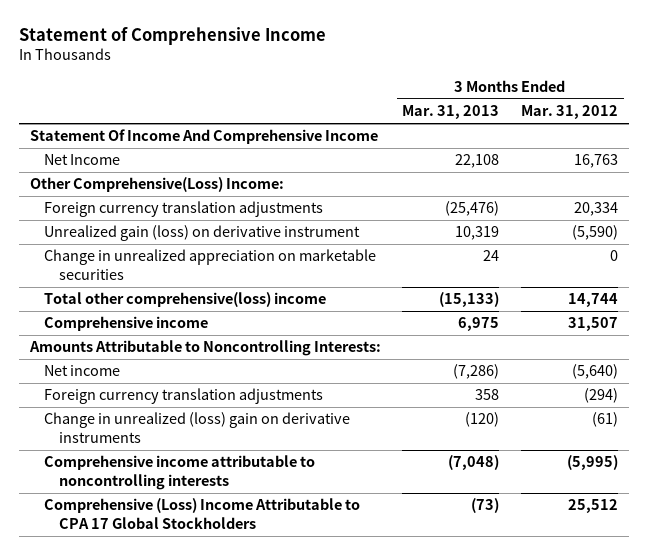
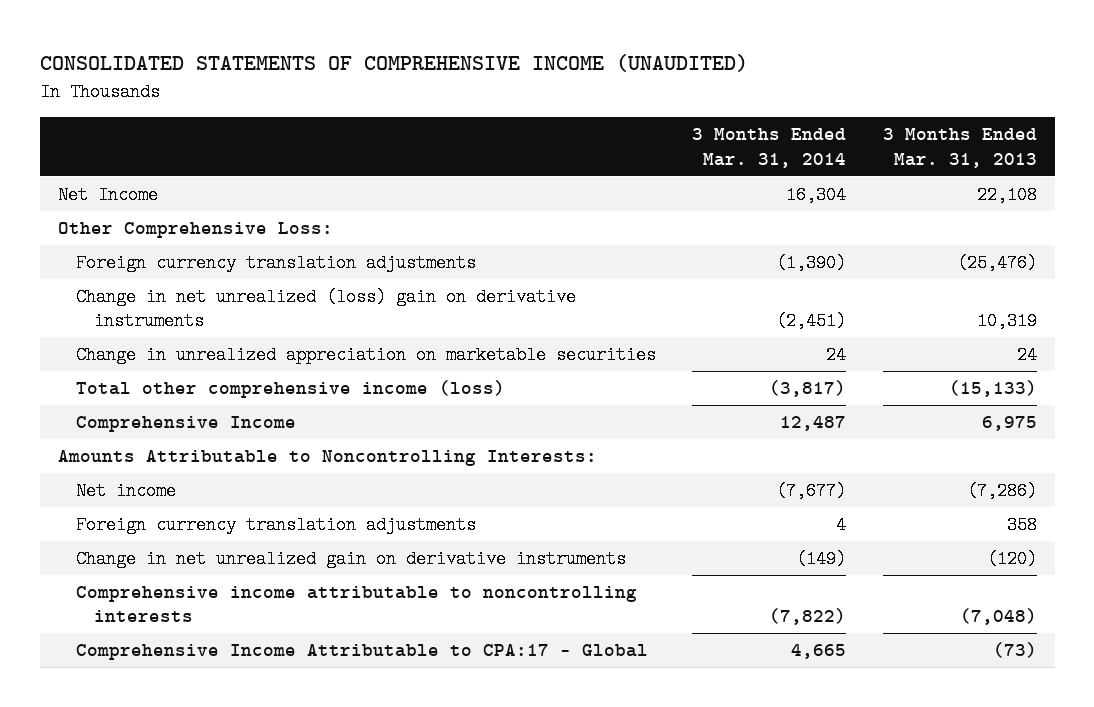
- Statement of Comprehensive Income
+ CONSOLIDATED STATEMENTS OF COMPREHENSIVE INCOME (UNAUDITED)
- | 3 Months Ended Mar. 31, 2013 | 3 Months Ended Mar. 31, 2012
+ | 3 Months Ended Mar. 31, 2014 | 3 Months Ended Mar. 31, 2013
- Statement Of Income And Comprehensive Income
- Other Comprehensive(Loss) Income:
+ Other Comprehensive Loss:
- Unrealized gain (loss) on derivative instrument | 10,319 | (5,590)
+ Change in net unrealized (loss) gain on derivative instruments | (2,451) | 10,319
- Total other comprehensive(loss) income | (15,133) | 14,744
- Comprehensive income | 6,975 | 31,507
+ Total other comprehensive income (loss) | (3,817) | (15,133)
+ Comprehensive Income | 12,487 | 6,975
- Change in unrealized (loss) gain on derivative instruments | (120) | (61)
+ Change in net unrealized gain on derivative instruments | (149) | (120)
- Comprehensive (Loss) Income Attributable to CPA 17 Global Stockholders | (73) | 25,512
+ Comprehensive Income Attributable to CPA:17 - Global | 4,665 | (73)

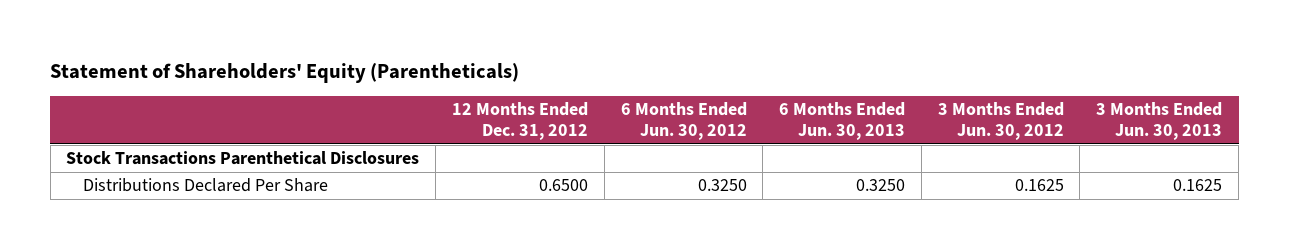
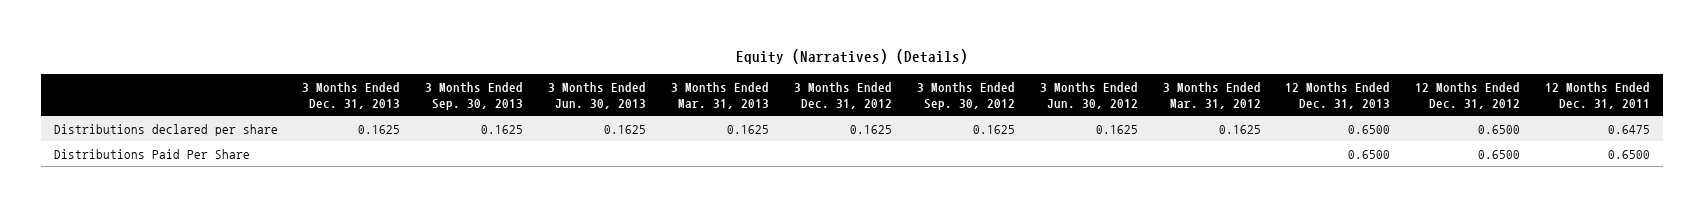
- Statement of Shareholders' Equity (Parentheticals)
+ Equity (Narratives) (Details)
- | 12 Months Ended Dec. 31, 2012 | 6 Months Ended Jun. 30, 2012 | 6 Months Ended Jun. 30, 2013 | 3 Months Ended Jun. 30, 2012 | 3 Months Ended Jun. 30, 2013
+ | 3 Months Ended Dec. 31, 2013 | 3 Months Ended Sep. 30, 2013 | 3 Months Ended Jun. 30, 2013 | 3 Months Ended Mar. 31, 2013 | 3 Months Ended Dec. 31, 2012 | 3 Months Ended Sep. 30, 2012 | 3 Months Ended Jun. 30, 2012 | 3 Months Ended Mar. 31, 2012 | 12 Months Ended Dec. 31, 2013 | 12 Months Ended Dec. 31, 2012 | 12 Months Ended Dec. 31, 2011
- Stock Transactions Parenthetical Disclosures
- Distributions Declared Per Share | 0.6500 | 0.3250 | 0.3250 | 0.1625 | 0.1625
+ Distributions declared per share | 0.1625 | 0.1625 | 0.1625 | 0.1625 | 0.1625 | 0.1625 | 0.1625 | 0.1625 | 0.6500 | 0.6500 | 0.6475
+ Distributions Paid Per Share | | | | | | | | | 0.6500 | 0.6500 | 0.6500

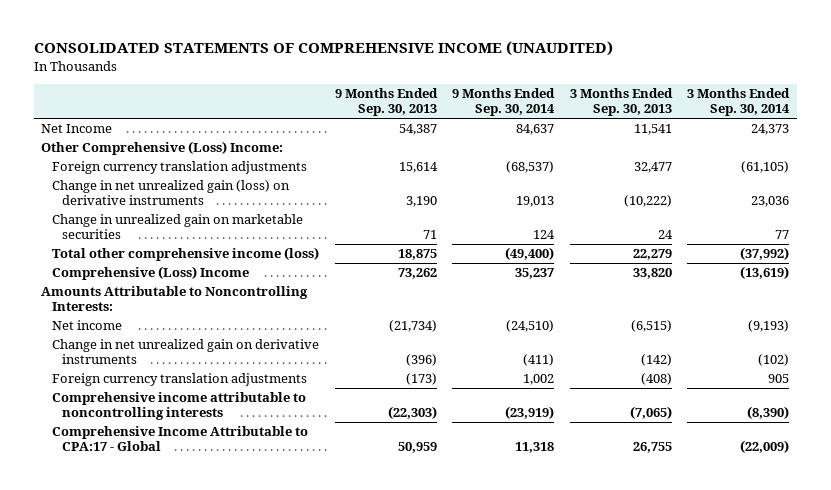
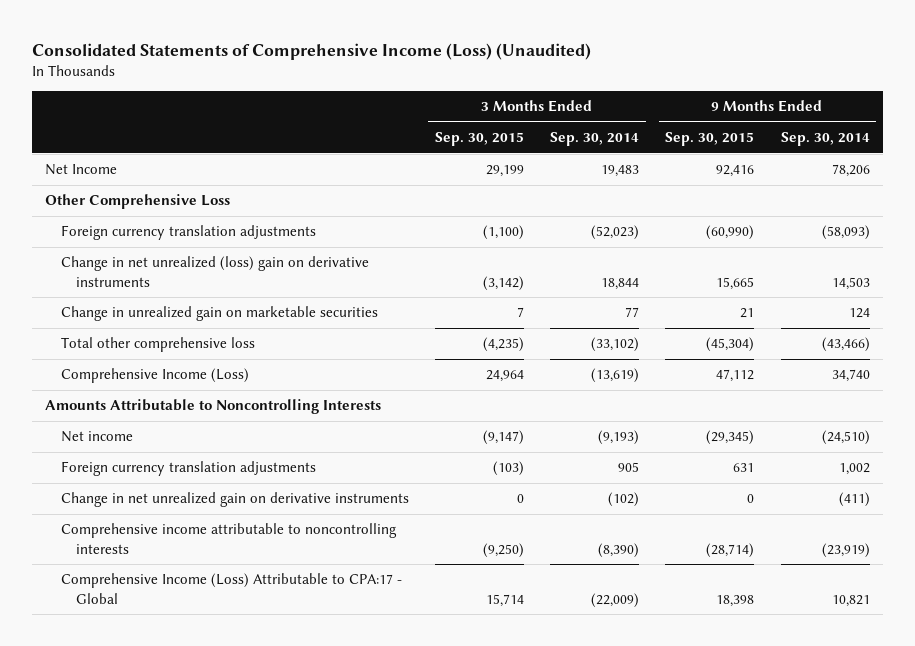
- CONSOLIDATED STATEMENTS OF COMPREHENSIVE INCOME (UNAUDITED)
+ Consolidated Statements of Comprehensive Income (Loss) (Unaudited)
- | 9 Months Ended Sep. 30, 2013 | 9 Months Ended Sep. 30, 2014 | 3 Months Ended Sep. 30, 2013 | 3 Months Ended Sep. 30, 2014
+ | 3 Months Ended Sep. 30, 2015 | 3 Months Ended Sep. 30, 2014 | 9 Months Ended Sep. 30, 2015 | 9 Months Ended Sep. 30, 2014
- Net Income | 54,387 | 84,637 | 11,541 | 24,373
- Other Comprehensive (Loss) Income:
- Foreign currency translation adjustments | 15,614 | (68,537) | 32,477 | (61,105)
- Change in net unrealized gain (loss) on derivative instruments | 3,190 | 19,013 | (10,222) | 23,036
+ Net Income | 29,199 | 19,483 | 92,416 | 78,206
+ Other Comprehensive Loss
+ Foreign currency translation adjustments | (1,100) | (52,023) | (60,990) | (58,093)
+ Change in net unrealized (loss) gain on derivative instruments | (3,142) | 18,844 | 15,665 | 14,503
- Total other comprehensive income (loss) | 18,875 | (49,400) | 22,279 | (37,992)
- Comprehensive (Loss) Income | 73,262 | 35,237 | 33,820 | (13,619)
- Amounts Attributable to Noncontrolling Interests:
+ Total other comprehensive loss | (4,235) | (33,102) | (45,304) | (43,466)
+ Comprehensive Income (Loss) | 24,964 | (13,619) | 47,112 | 34,740
+ Amounts Attributable to Noncontrolling Interests
moved down: Change in net unrealized gain on derivative instruments | 0 | (102) | 0 | (411)
- Comprehensive Income Attributable to CPA:17 - Global | 50,959 | 11,318 | 26,755 | (22,009)
+ Comprehensive Income (Loss) Attributable to CPA:17 - Global | 15,714 | (22,009) | 18,398 | 10,821

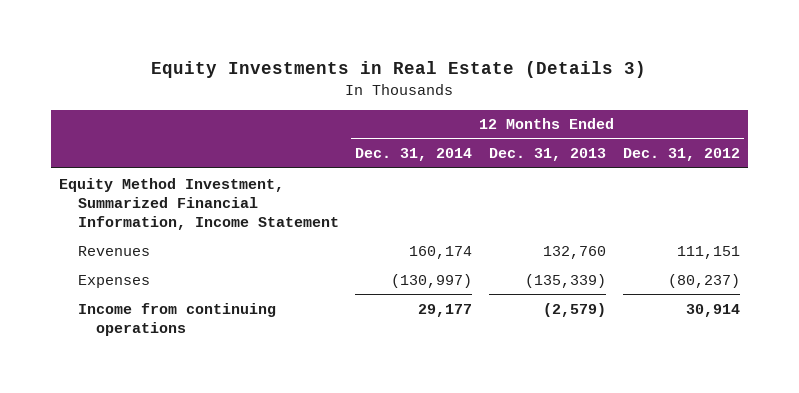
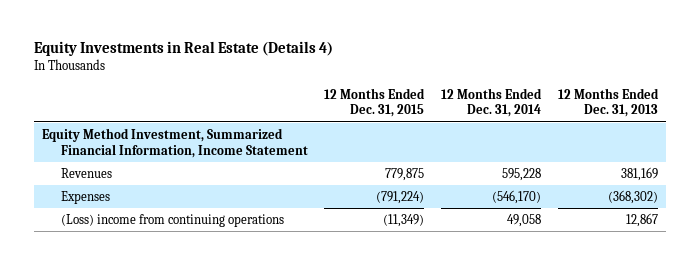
- Equity Investments in Real Estate (Details 3)
+ Equity Investments in Real Estate (Details 4)
- | 12 Months Ended Dec. 31, 2014 | 12 Months Ended Dec. 31, 2013 | 12 Months Ended Dec. 31, 2012
+ | 12 Months Ended Dec. 31, 2015 | 12 Months Ended Dec. 31, 2014 | 12 Months Ended Dec. 31, 2013
- Revenues | 160,174 | 132,760 | 111,151
- Expenses | (130,997) | (135,339) | (80,237)
- Income from continuing operations | 29,177 | (2,579) | 30,914
+ Revenues | 779,875 | 595,228 | 381,169
+ Expenses | (791,224) | (546,170) | (368,302)
+ (Loss) income from continuing operations | (11,349) | 49,058 | 12,867

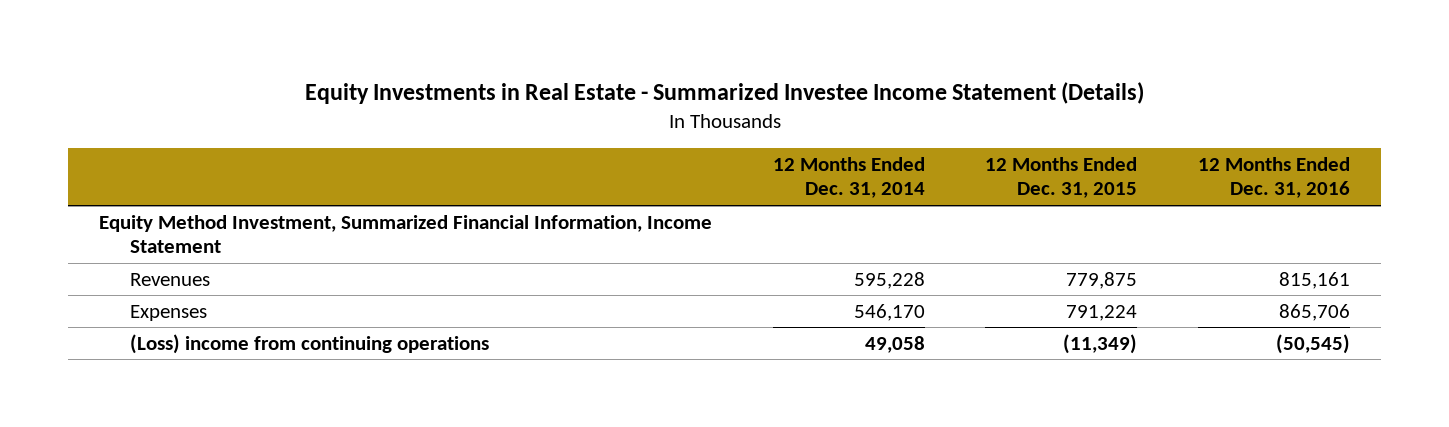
- Equity Investments in Real Estate (Details 4)
+ Equity Investments in Real Estate - Summarized Investee Income Statement (Details)
- | 12 Months Ended Dec. 31, 2015 | 12 Months Ended Dec. 31, 2014 | 12 Months Ended Dec. 31, 2013
+ | 12 Months Ended Dec. 31, 2014 | 12 Months Ended Dec. 31, 2015 | 12 Months Ended Dec. 31, 2016
- Expenses | (791,224) | (546,170) | (368,302)
+ Expenses | 546,170 | 791,224 | 865,706

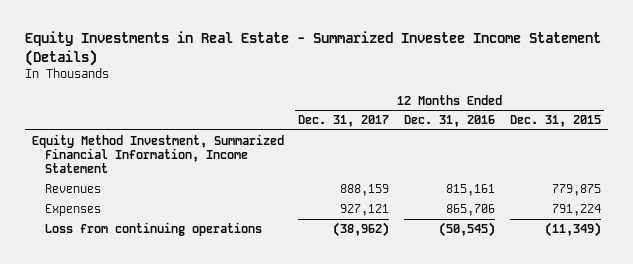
- | 12 Months Ended Dec. 31, 2014 | 12 Months Ended Dec. 31, 2015 | 12 Months Ended Dec. 31, 2016
+ | 12 Months Ended Dec. 31, 2017 | 12 Months Ended Dec. 31, 2016 | 12 Months Ended Dec. 31, 2015
- (Loss) income from continuing operations | 49,058 | (11,349) | (50,545)
+ Loss from continuing operations | (38,962) | (50,545) | (11,349)

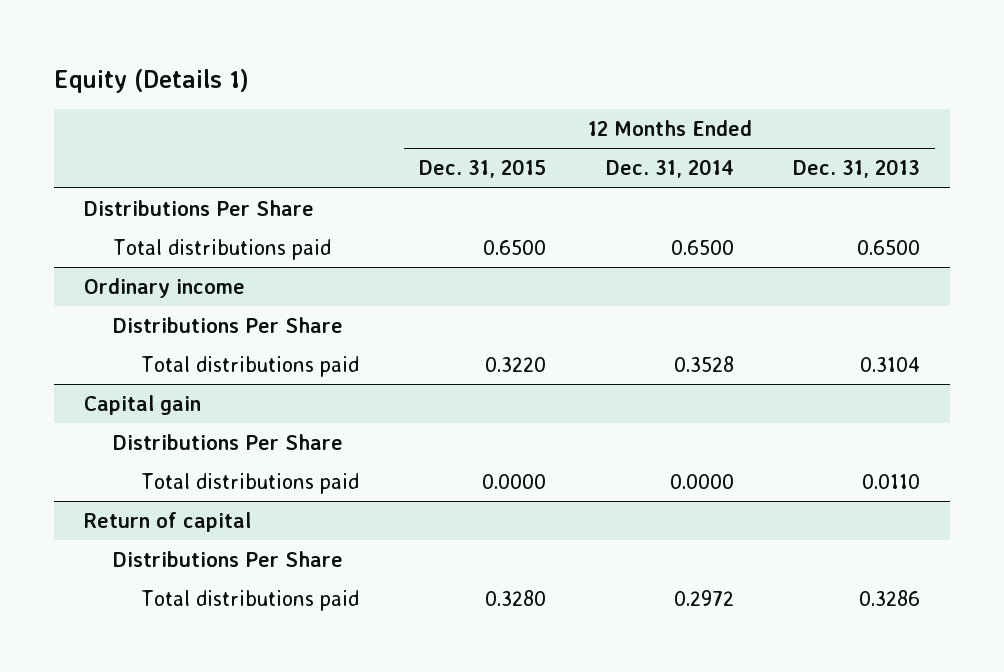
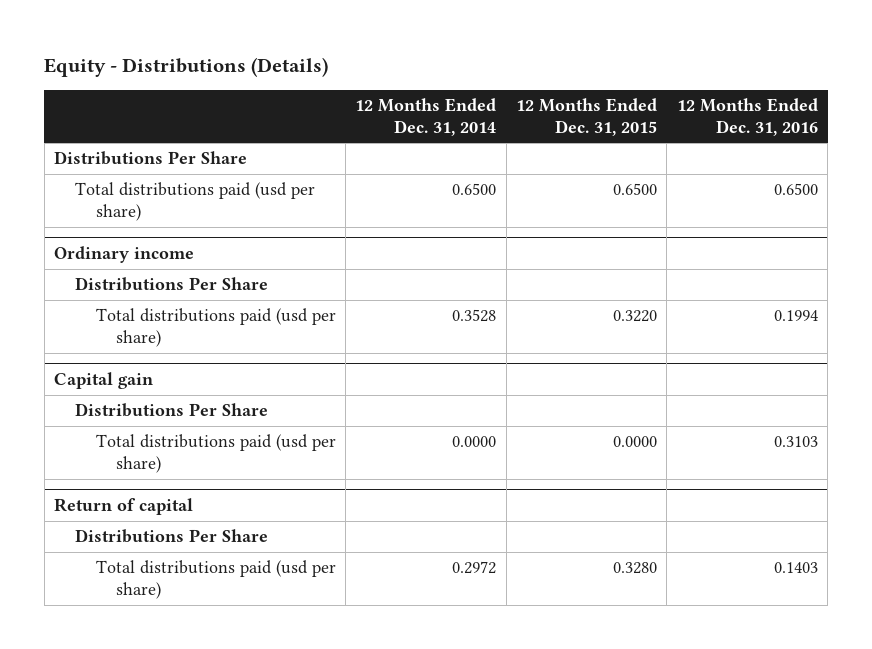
- Equity (Details 1)
+ Equity - Distributions (Details)
- | 12 Months Ended Dec. 31, 2015 | 12 Months Ended Dec. 31, 2014 | 12 Months Ended Dec. 31, 2013
+ | 12 Months Ended Dec. 31, 2014 | 12 Months Ended Dec. 31, 2015 | 12 Months Ended Dec. 31, 2016
- Total distributions paid | 0.6500 | 0.6500 | 0.6500
+ Total distributions paid (usd per share) | 0.6500 | 0.6500 | 0.6500
@ Ordinary income
- Total distributions paid | 0.3220 | 0.3528 | 0.3104
+ Total distributions paid (usd per share) | 0.3528 | 0.3220 | 0.1994
@ Capital gain
- Total distributions paid | 0.0000 | 0.0000 | 0.0110
+ Total distributions paid (usd per share) | 0.0000 | 0.0000 | 0.3103
@ Return of capital
- Total distributions paid | 0.3280 | 0.2972 | 0.3286
+ Total distributions paid (usd per share) | 0.2972 | 0.3280 | 0.1403

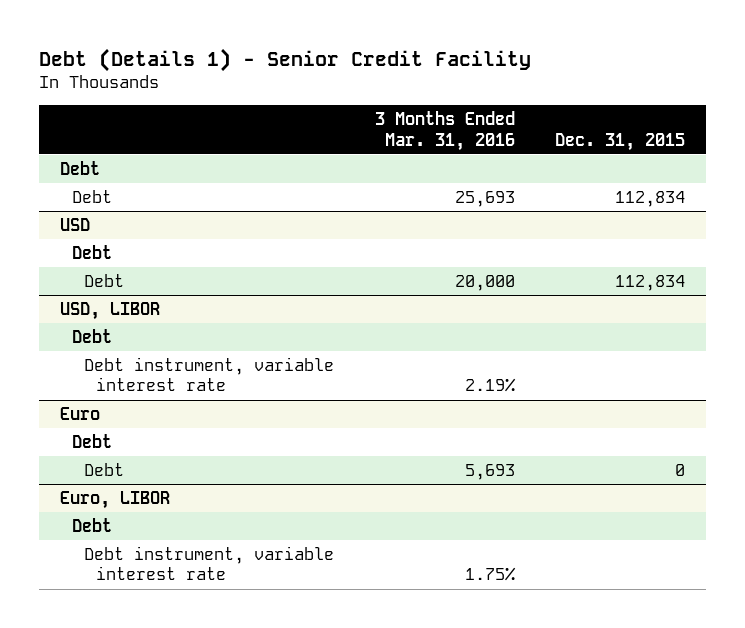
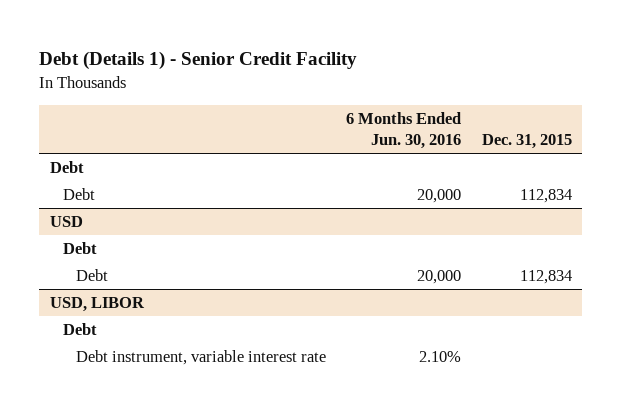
- | 3 Months Ended Mar. 31, 2016 | Dec. 31, 2015
+ | 6 Months Ended Jun. 30, 2016 | Dec. 31, 2015
- Euro
- Debt
- Debt | 5,693 | 0
- Euro, LIBOR
- Debt
- Debt instrument, variable interest rate | 1.75% |

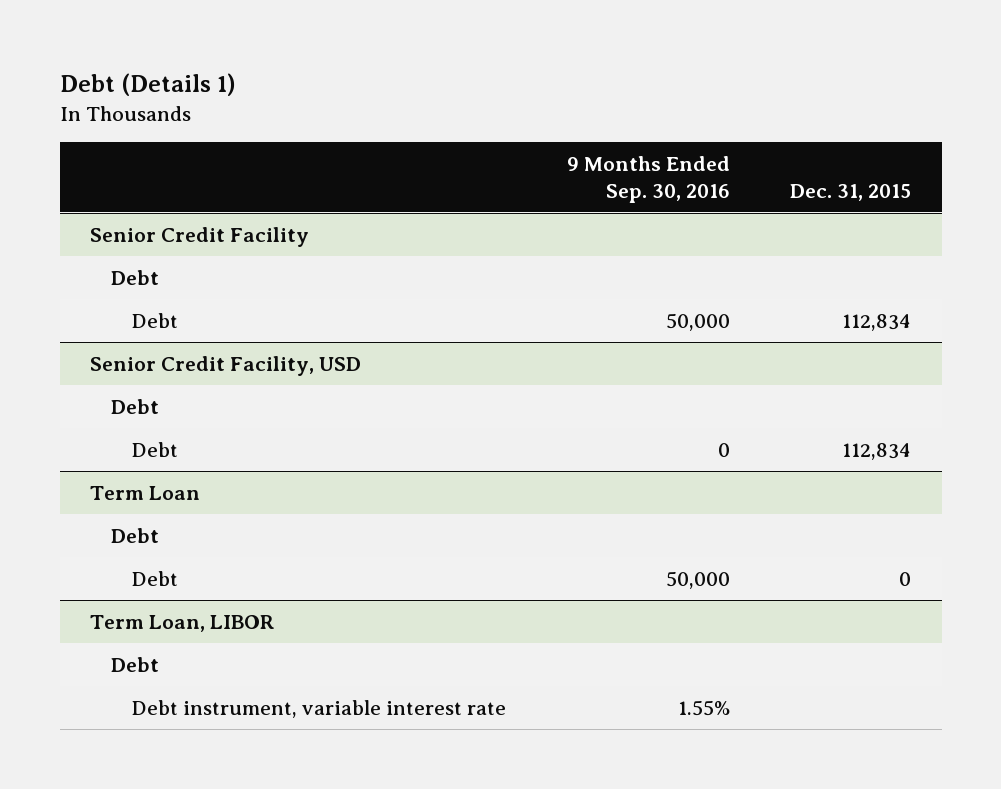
- Debt (Details 1) - Senior Credit Facility
+ Debt (Details 1)
- | 6 Months Ended Jun. 30, 2016 | Dec. 31, 2015
+ | 9 Months Ended Sep. 30, 2016 | Dec. 31, 2015
+ Senior Credit Facility
- USD
+ Senior Credit Facility, USD
- USD, LIBOR
+ Term Loan
+ Debt | 50,000 | 0
+ Term Loan, LIBOR
+ Debt

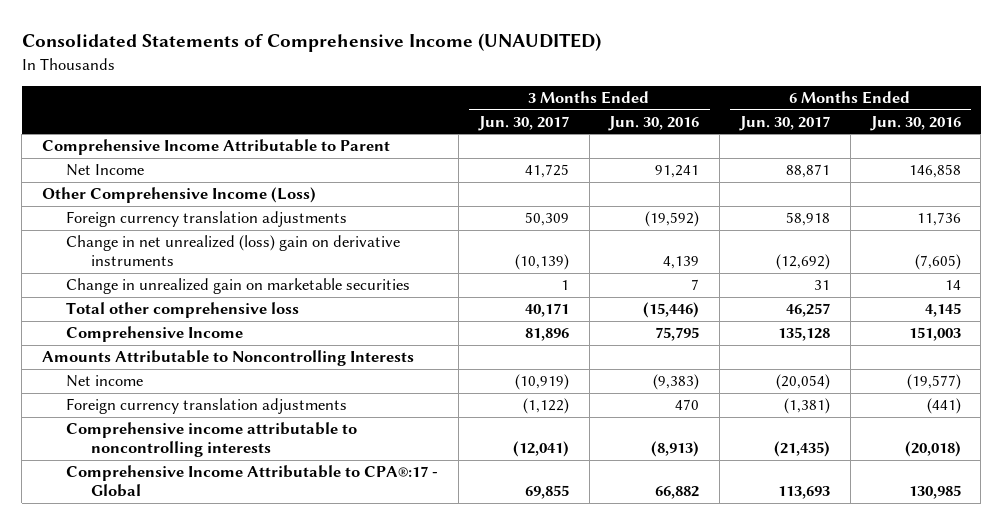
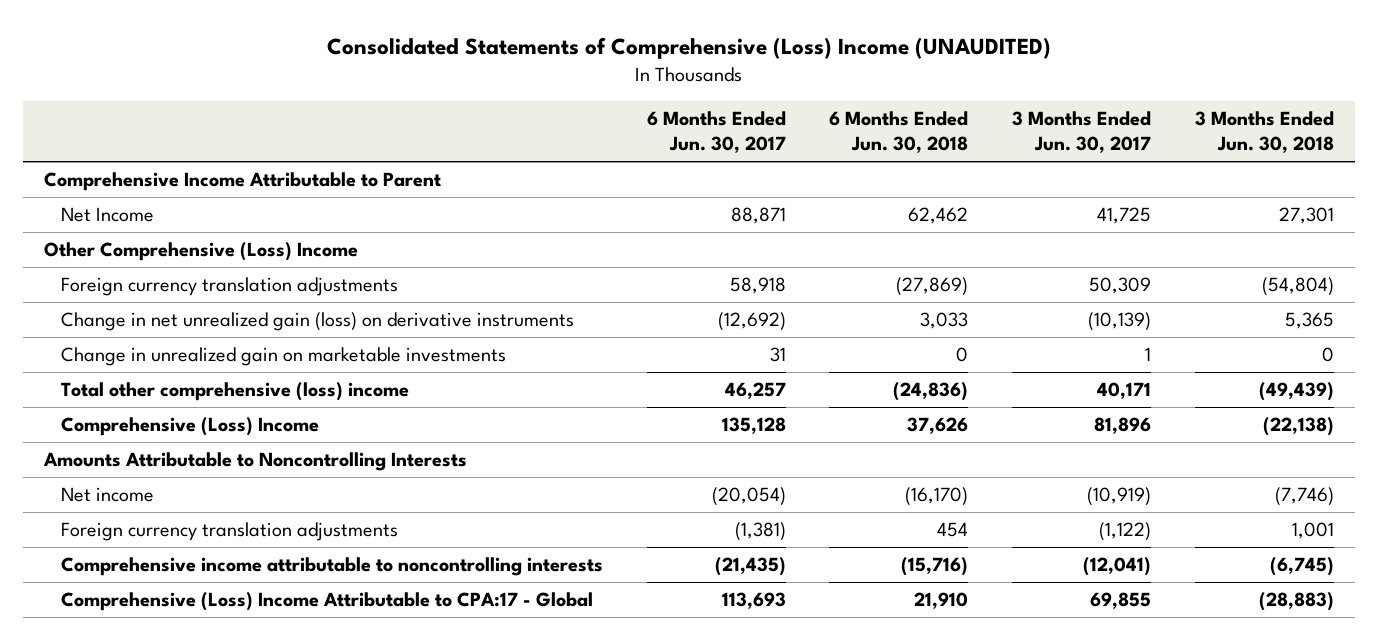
- Consolidated Statements of Comprehensive Income (UNAUDITED)
+ Consolidated Statements of Comprehensive (Loss) Income (UNAUDITED)
- | 3 Months Ended Jun. 30, 2017 | 3 Months Ended Jun. 30, 2016 | 6 Months Ended Jun. 30, 2017 | 6 Months Ended Jun. 30, 2016
+ | 6 Months Ended Jun. 30, 2017 | 6 Months Ended Jun. 30, 2018 | 3 Months Ended Jun. 30, 2017 | 3 Months Ended Jun. 30, 2018
- Other Comprehensive Income (Loss)
+ Other Comprehensive (Loss) Income
- Change in net unrealized (loss) gain on derivative instruments | (10,139) | 4,139 | (12,692) | (7,605)
- Change in unrealized gain on marketable securities | 1 | 7 | 31 | 14
- Total other comprehensive loss | 40,171 | (15,446) | 46,257 | 4,145
- Comprehensive Income | 81,896 | 75,795 | 135,128 | 151,003
+ Change in net unrealized gain (loss) on derivative instruments | (12,692) | 3,033 | (10,139) | 5,365
+ Change in unrealized gain on marketable investments | 31 | 0 | 1 | 0
+ Total other comprehensive (loss) income | 46,257 | (24,836) | 40,171 | (49,439)
+ Comprehensive (Loss) Income | 135,128 | 37,626 | 81,896 | (22,138)
- Comprehensive Income Attributable to CPA®:17 - Global | 69,855 | 66,882 | 113,693 | 130,985
+ Comprehensive (Loss) Income Attributable to CPA:17 - Global | 113,693 | 21,910 | 69,855 | (28,883)

